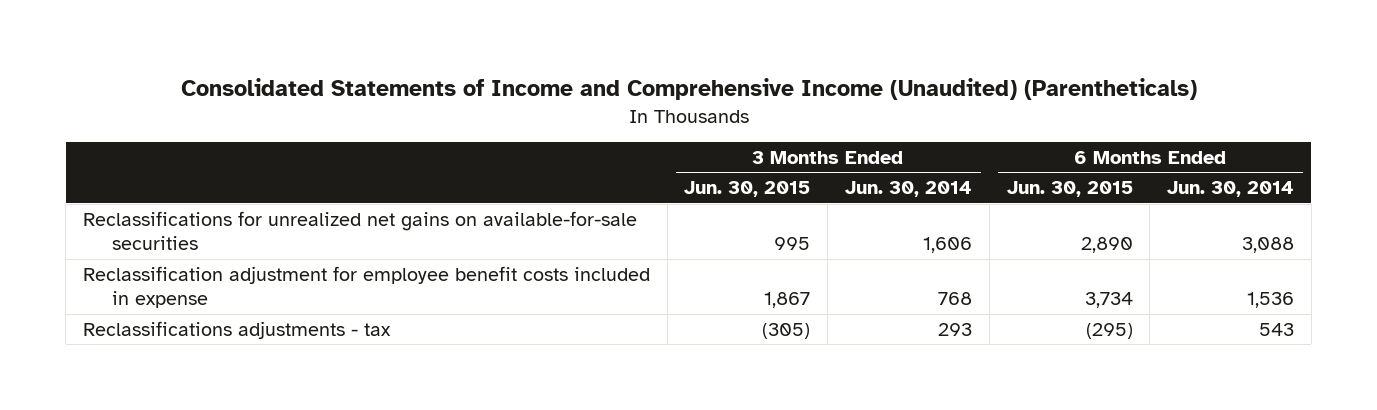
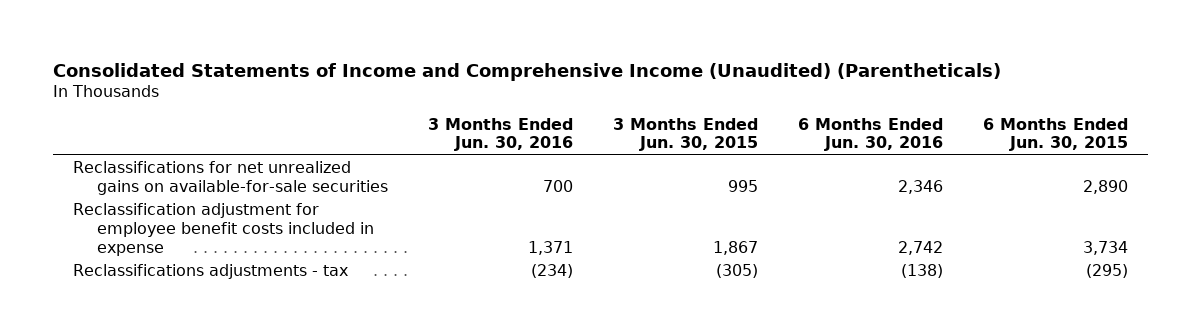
- | 3 Months Ended Jun. 30, 2015 | 3 Months Ended Jun. 30, 2014 | 6 Months Ended Jun. 30, 2015 | 6 Months Ended Jun. 30, 2014
+ | 3 Months Ended Jun. 30, 2016 | 3 Months Ended Jun. 30, 2015 | 6 Months Ended Jun. 30, 2016 | 6 Months Ended Jun. 30, 2015
- Reclassifications for unrealized net gains on available-for-sale securities | 995 | 1,606 | 2,890 | 3,088
+ Reclassifications for net unrealized gains on available-for-sale securities | 700 | 995 | 2,346 | 2,890

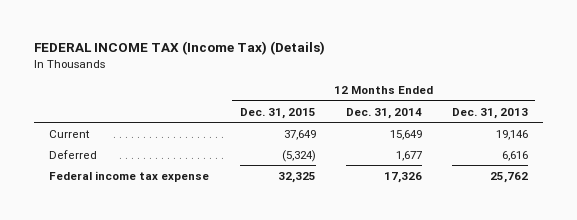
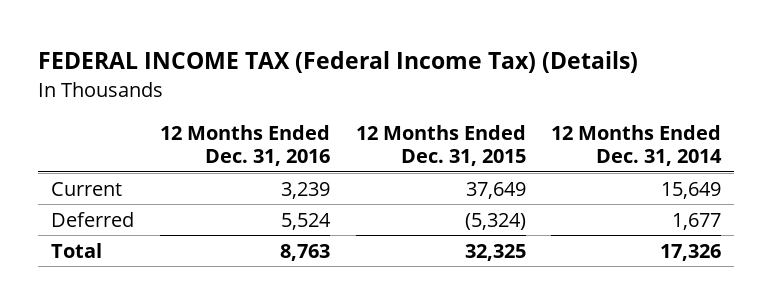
- FEDERAL INCOME TAX (Income Tax) (Details)
+ FEDERAL INCOME TAX (Federal Income Tax) (Details)
- | 12 Months Ended Dec. 31, 2015 | 12 Months Ended Dec. 31, 2014 | 12 Months Ended Dec. 31, 2013
+ | 12 Months Ended Dec. 31, 2016 | 12 Months Ended Dec. 31, 2015 | 12 Months Ended Dec. 31, 2014
- Federal income tax expense | 32,325 | 17,326 | 25,762
+ Total | 8,763 | 32,325 | 17,326

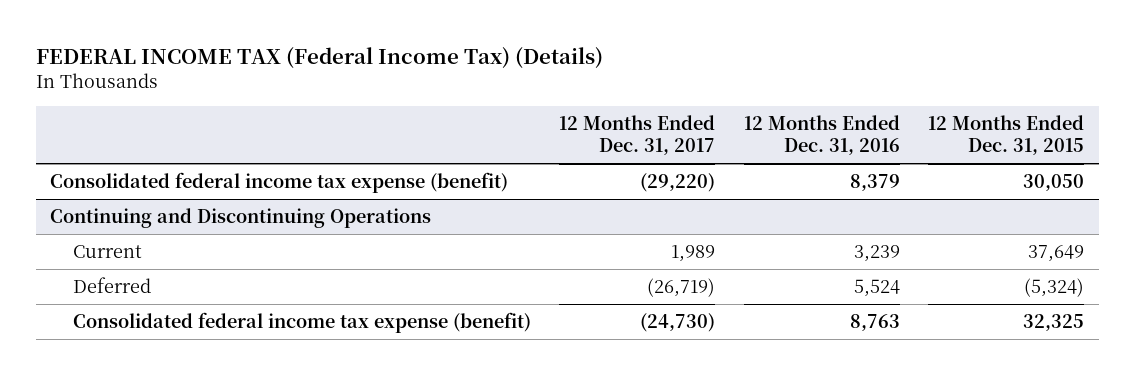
- | 12 Months Ended Dec. 31, 2016 | 12 Months Ended Dec. 31, 2015 | 12 Months Ended Dec. 31, 2014
+ | 12 Months Ended Dec. 31, 2017 | 12 Months Ended Dec. 31, 2016 | 12 Months Ended Dec. 31, 2015
+ Consolidated federal income tax expense (benefit) | (29,220) | 8,379 | 30,050
+ Continuing and Discontinuing Operations
- Total | 8,763 | 32,325 | 17,326
+ Consolidated federal income tax expense (benefit) | (24,730) | 8,763 | 32,325

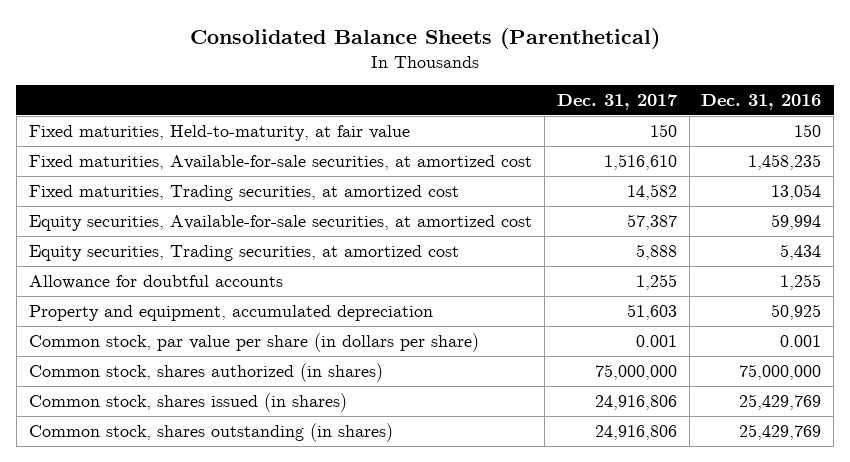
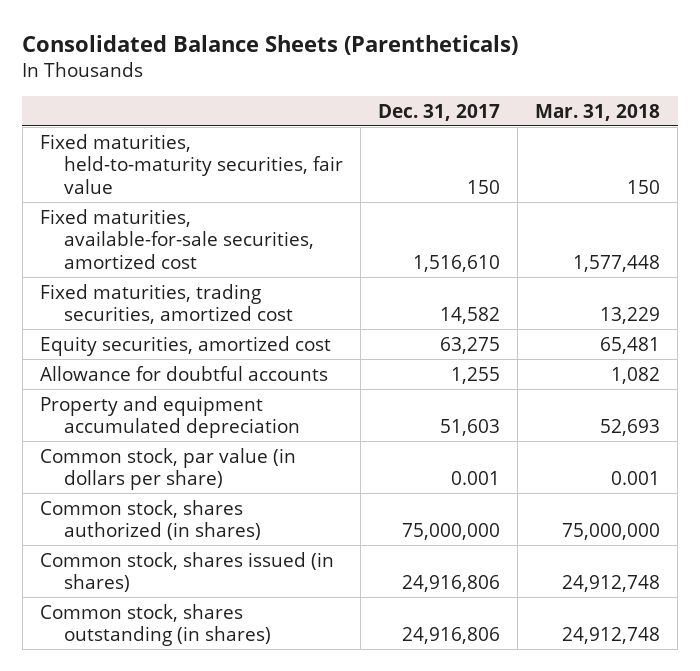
- Consolidated Balance Sheets (Parenthetical)
+ Consolidated Balance Sheets (Parentheticals)
- | Dec. 31, 2017 | Dec. 31, 2016
+ | Dec. 31, 2017 | Mar. 31, 2018
- Fixed maturities, Held-to-maturity, at fair value | 150 | 150
- Fixed maturities, Available-for-sale securities, at amortized cost | 1,516,610 | 1,458,235
- Fixed maturities, Trading securities, at amortized cost | 14,582 | 13,054
- Equity securities, Available-for-sale securities, at amortized cost | 57,387 | 59,994
- Equity securities, Trading securities, at amortized cost | 5,888 | 5,434
+ Fixed maturities, held-to-maturity securities, fair value | 150 | 150
+ Fixed maturities, available-for-sale securities, amortized cost | 1,516,610 | 1,577,448
+ Fixed maturities, trading securities, amortized cost | 14,582 | 13,229
+ Equity securities, amortized cost | 63,275 | 65,481
- Property and equipment, accumulated depreciation | 51,603 | 50,925
- Common stock, par value per share (in dollars per share) | 0.001 | 0.001
+ Property and equipment accumulated depreciation | 51,603 | 52,693
+ Common stock, par value (in dollars per share) | 0.001 | 0.001

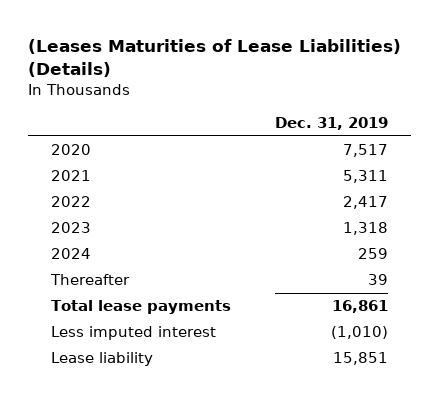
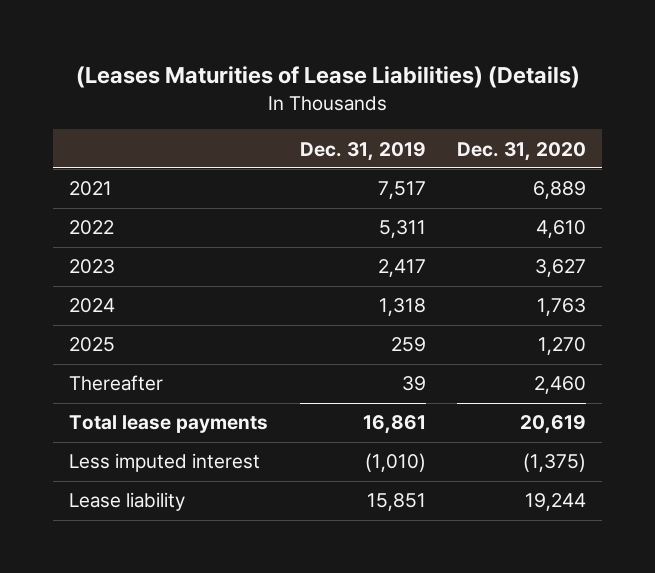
- | Dec. 31, 2019
+ | Dec. 31, 2019 | Dec. 31, 2020
- 2020 | 7,517
- 2021 | 5,311
- 2022 | 2,417
- 2023 | 1,318
- 2024 | 259
+ 2021 | 7,517 | 6,889
+ 2022 | 5,311 | 4,610
+ 2023 | 2,417 | 3,627
+ 2024 | 1,318 | 1,763
+ 2025 | 259 | 1,270

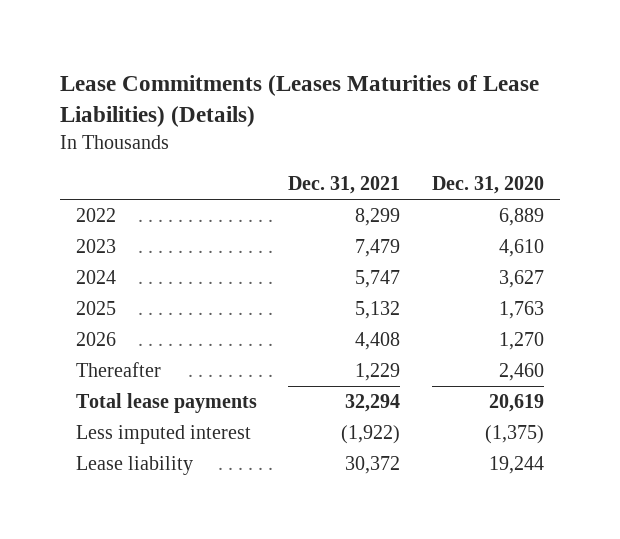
- (Leases Maturities of Lease Liabilities) (Details)
+ Lease Commitments (Leases Maturities of Lease Liabilities) (Details)
- | Dec. 31, 2019 | Dec. 31, 2020
+ | Dec. 31, 2021 | Dec. 31, 2020
- 2021 | 7,517 | 6,889
- 2022 | 5,311 | 4,610
- 2023 | 2,417 | 3,627
- 2024 | 1,318 | 1,763
- 2025 | 259 | 1,270
+ 2022 | 8,299 | 6,889
+ 2023 | 7,479 | 4,610
+ 2024 | 5,747 | 3,627
+ 2025 | 5,132 | 1,763
+ 2026 | 4,408 | 1,270

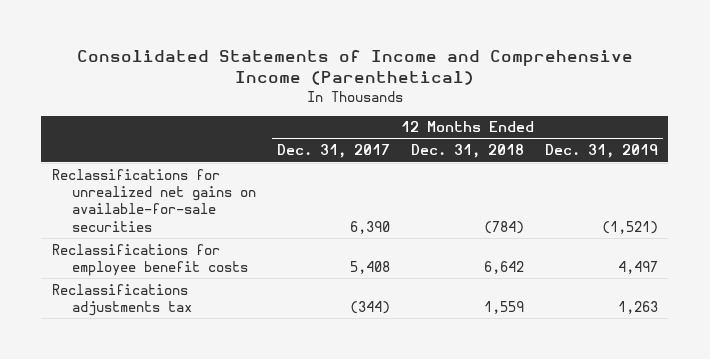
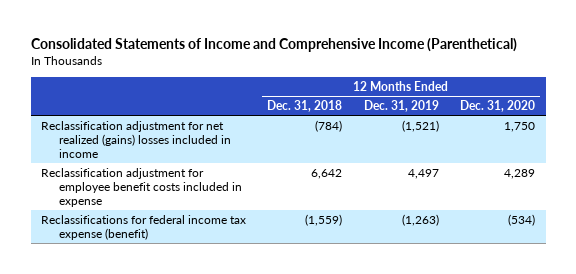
- | 12 Months Ended Dec. 31, 2017 | 12 Months Ended Dec. 31, 2018 | 12 Months Ended Dec. 31, 2019
+ | 12 Months Ended Dec. 31, 2018 | 12 Months Ended Dec. 31, 2019 | 12 Months Ended Dec. 31, 2020
- Reclassifications for unrealized net gains on available-for-sale securities | 6,390 | (784) | (1,521)
- Reclassifications for employee benefit costs | 5,408 | 6,642 | 4,497
- Reclassifications adjustments tax | (344) | 1,559 | 1,263
+ Reclassification adjustment for net realized (gains) losses included in income | (784) | (1,521) | 1,750
+ Reclassification adjustment for employee benefit costs included in expense | 6,642 | 4,497 | 4,289
+ Reclassifications for federal income tax expense (benefit) | (1,559) | (1,263) | (534)

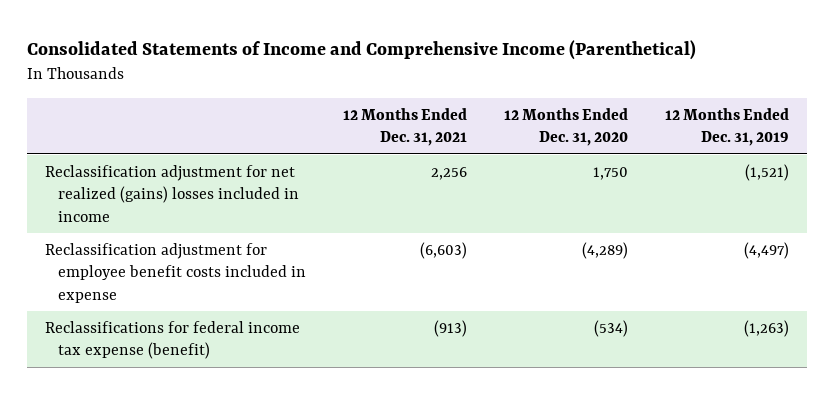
- | 12 Months Ended Dec. 31, 2018 | 12 Months Ended Dec. 31, 2019 | 12 Months Ended Dec. 31, 2020
+ | 12 Months Ended Dec. 31, 2021 | 12 Months Ended Dec. 31, 2020 | 12 Months Ended Dec. 31, 2019
- Reclassification adjustment for employee benefit costs included in expense | 6,642 | 4,497 | 4,289
+ Reclassification adjustment for employee benefit costs included in expense | (6,603) | (4,289) | (4,497)

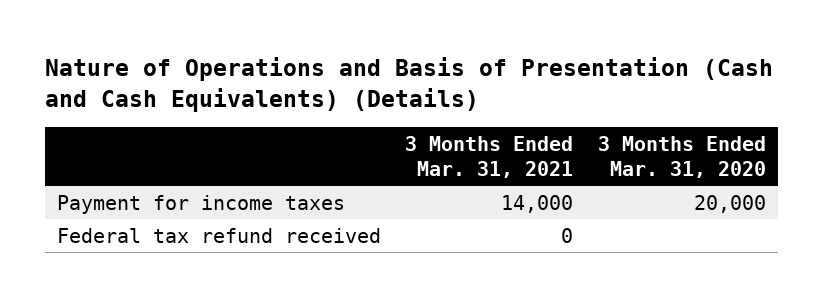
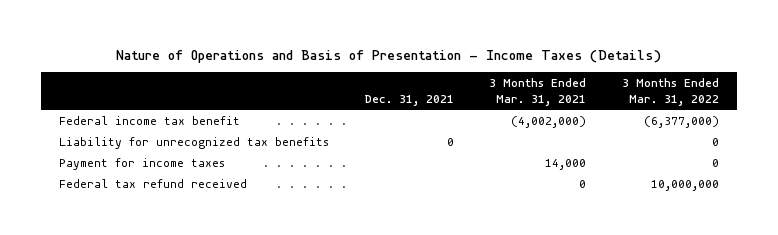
- Nature of Operations and Basis of Presentation (Cash and Cash Equivalents) (Details)
+ Nature of Operations and Basis of Presentation - Income Taxes (Details)
- | 3 Months Ended Mar. 31, 2021 | 3 Months Ended Mar. 31, 2020
+ | Dec. 31, 2021 | 3 Months Ended Mar. 31, 2021 | 3 Months Ended Mar. 31, 2022
+ Federal income tax benefit | | (4,002,000) | (6,377,000)
+ Liability for unrecognized tax benefits | 0 | | 0

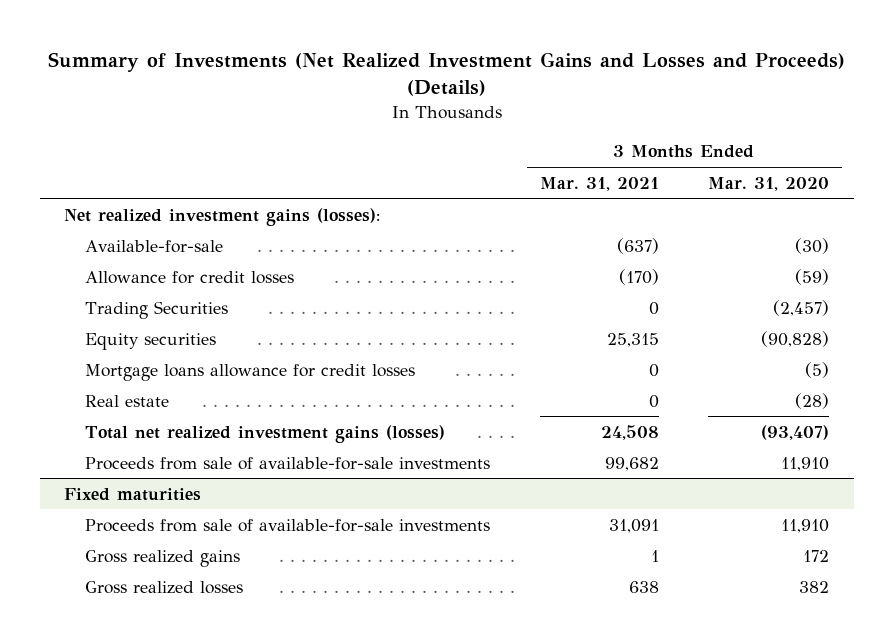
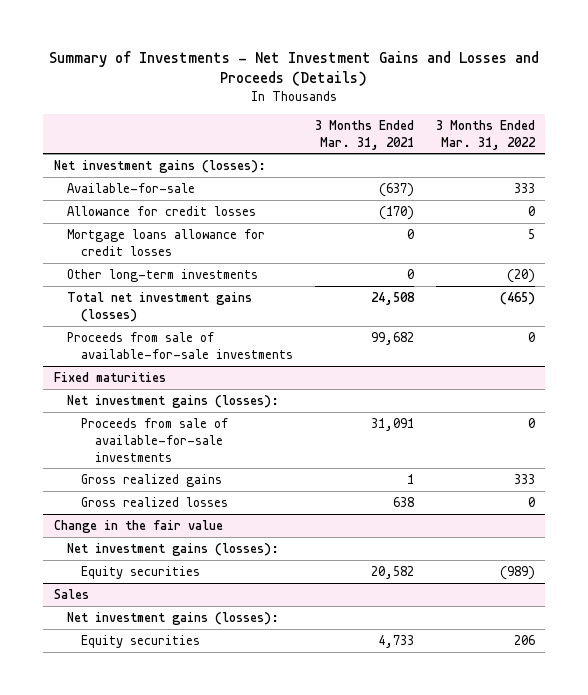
- Summary of Investments (Net Realized Investment Gains and Losses and Proceeds) (Details)
+ Summary of Investments - Net Investment Gains and Losses and Proceeds (Details)
- | 3 Months Ended Mar. 31, 2021 | 3 Months Ended Mar. 31, 2020
+ | 3 Months Ended Mar. 31, 2021 | 3 Months Ended Mar. 31, 2022
- Net realized investment gains (losses):
+ Net investment gains (losses):
- Trading Securities | 0 | (2,457)
- Equity securities | 25,315 | (90,828)
- Real estate | 0 | (28)
- Total net realized investment gains (losses) | 24,508 | (93,407)
+ Other long-term investments | 0 | (20)
+ Total net investment gains (losses) | 24,508 | (465)
@ Fixed maturities
+ Net investment gains (losses):
+ Change in the fair value
+ Net investment gains (losses):
+ Equity securities | 20,582 | (989)
+ Sales
+ Net investment gains (losses):
+ Equity securities | 4,733 | 206

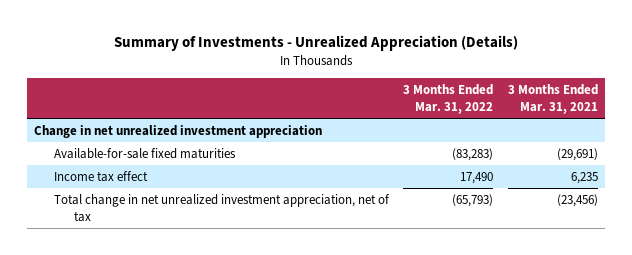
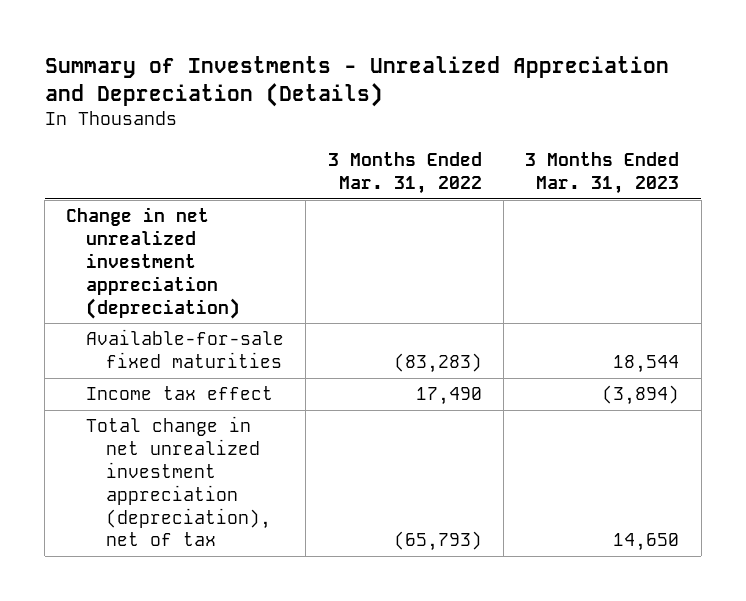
- Summary of Investments - Unrealized Appreciation (Details)
+ Summary of Investments - Unrealized Appreciation and Depreciation (Details)
- | 3 Months Ended Mar. 31, 2022 | 3 Months Ended Mar. 31, 2021
+ | 3 Months Ended Mar. 31, 2022 | 3 Months Ended Mar. 31, 2023
- Change in net unrealized investment appreciation
+ Change in net unrealized investment appreciation (depreciation)
- Total change in net unrealized investment appreciation, net of tax | (65,793) | (23,456)
+ Total change in net unrealized investment appreciation (depreciation), net of tax | (65,793) | 14,650

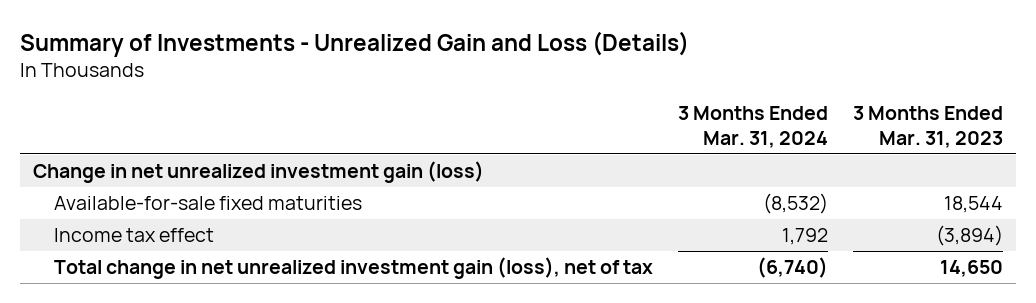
- Summary of Investments - Unrealized Appreciation and Depreciation (Details)
+ Summary of Investments - Unrealized Gain and Loss (Details)
- | 3 Months Ended Mar. 31, 2022 | 3 Months Ended Mar. 31, 2023
+ | 3 Months Ended Mar. 31, 2024 | 3 Months Ended Mar. 31, 2023
- Change in net unrealized investment appreciation (depreciation)
+ Change in net unrealized investment gain (loss)
- Total change in net unrealized investment appreciation (depreciation), net of tax | (65,793) | 14,650
+ Total change in net unrealized investment gain (loss), net of tax | (6,740) | 14,650

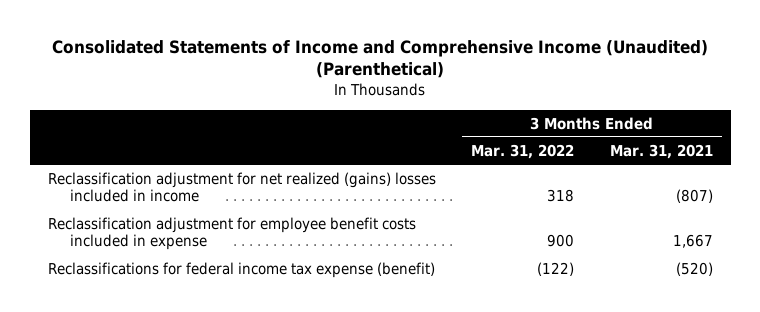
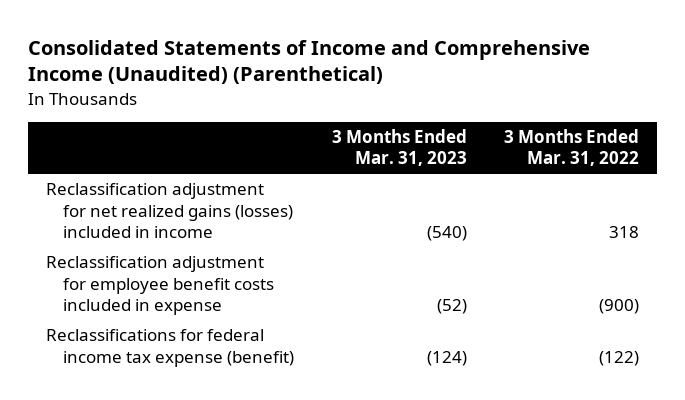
- | 3 Months Ended Mar. 31, 2022 | 3 Months Ended Mar. 31, 2021
+ | 3 Months Ended Mar. 31, 2023 | 3 Months Ended Mar. 31, 2022
- Reclassification adjustment for net realized (gains) losses included in income | 318 | (807)
- Reclassification adjustment for employee benefit costs included in expense | 900 | 1,667
+ Reclassification adjustment for net realized gains (losses) included in income | (540) | 318
+ Reclassification adjustment for employee benefit costs included in expense | (52) | (900)

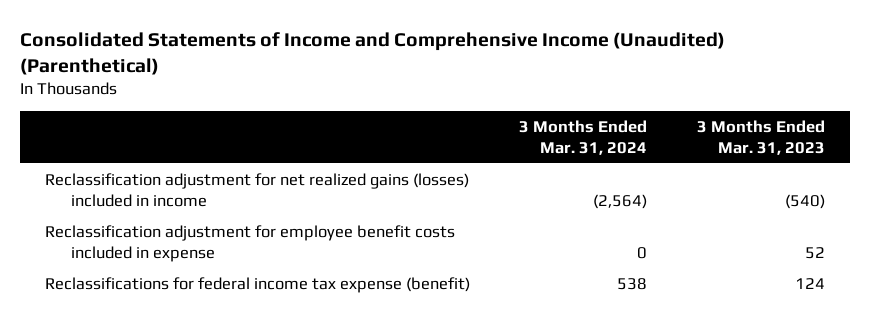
- | 3 Months Ended Mar. 31, 2023 | 3 Months Ended Mar. 31, 2022
+ | 3 Months Ended Mar. 31, 2024 | 3 Months Ended Mar. 31, 2023
- Reclassification adjustment for employee benefit costs included in expense | (52) | (900)
- Reclassifications for federal income tax expense (benefit) | (124) | (122)
+ Reclassification adjustment for employee benefit costs included in expense | 0 | 52
+ Reclassifications for federal income tax expense (benefit) | 538 | 124

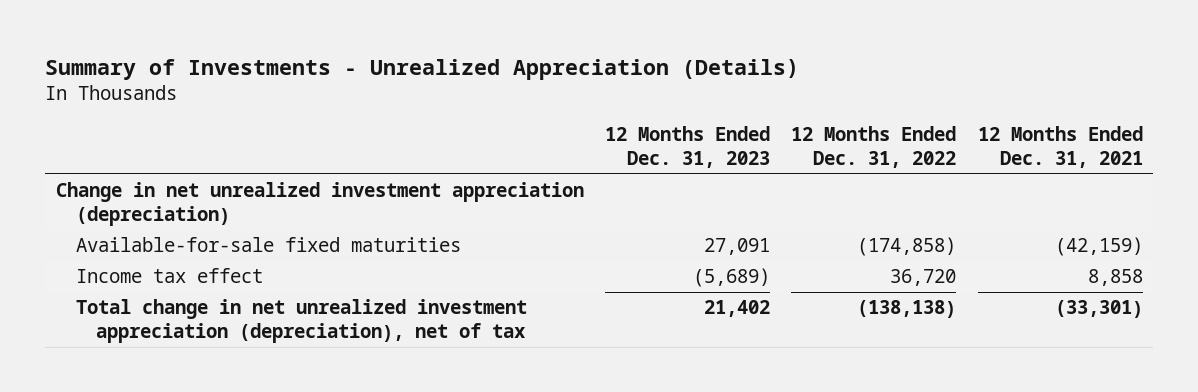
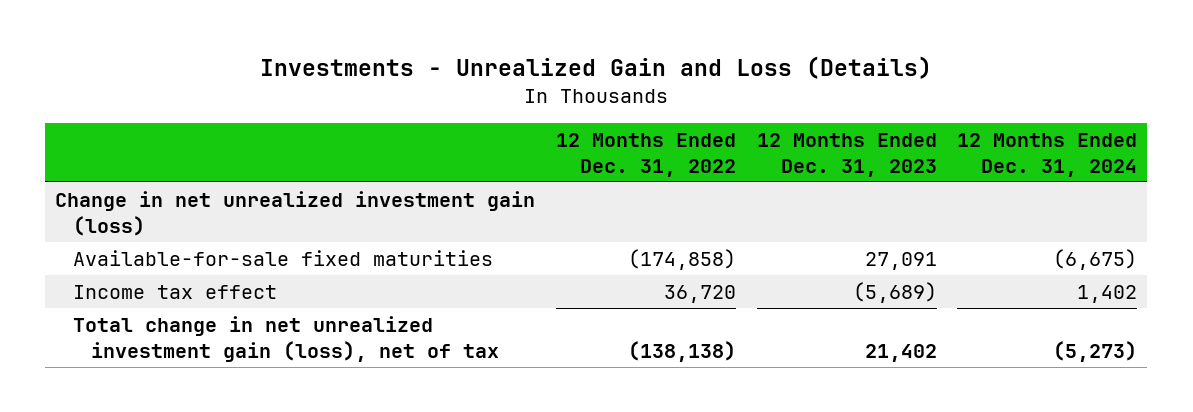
- Summary of Investments - Unrealized Appreciation (Details)
+ Investments - Unrealized Gain and Loss (Details)
- | 12 Months Ended Dec. 31, 2023 | 12 Months Ended Dec. 31, 2022 | 12 Months Ended Dec. 31, 2021
+ | 12 Months Ended Dec. 31, 2022 | 12 Months Ended Dec. 31, 2023 | 12 Months Ended Dec. 31, 2024
- Change in net unrealized investment appreciation (depreciation)
+ Change in net unrealized investment gain (loss)
- Total change in net unrealized investment appreciation (depreciation), net of tax | 21,402 | (138,138) | (33,301)
+ Total change in net unrealized investment gain (loss), net of tax | (138,138) | 21,402 | (5,273)

